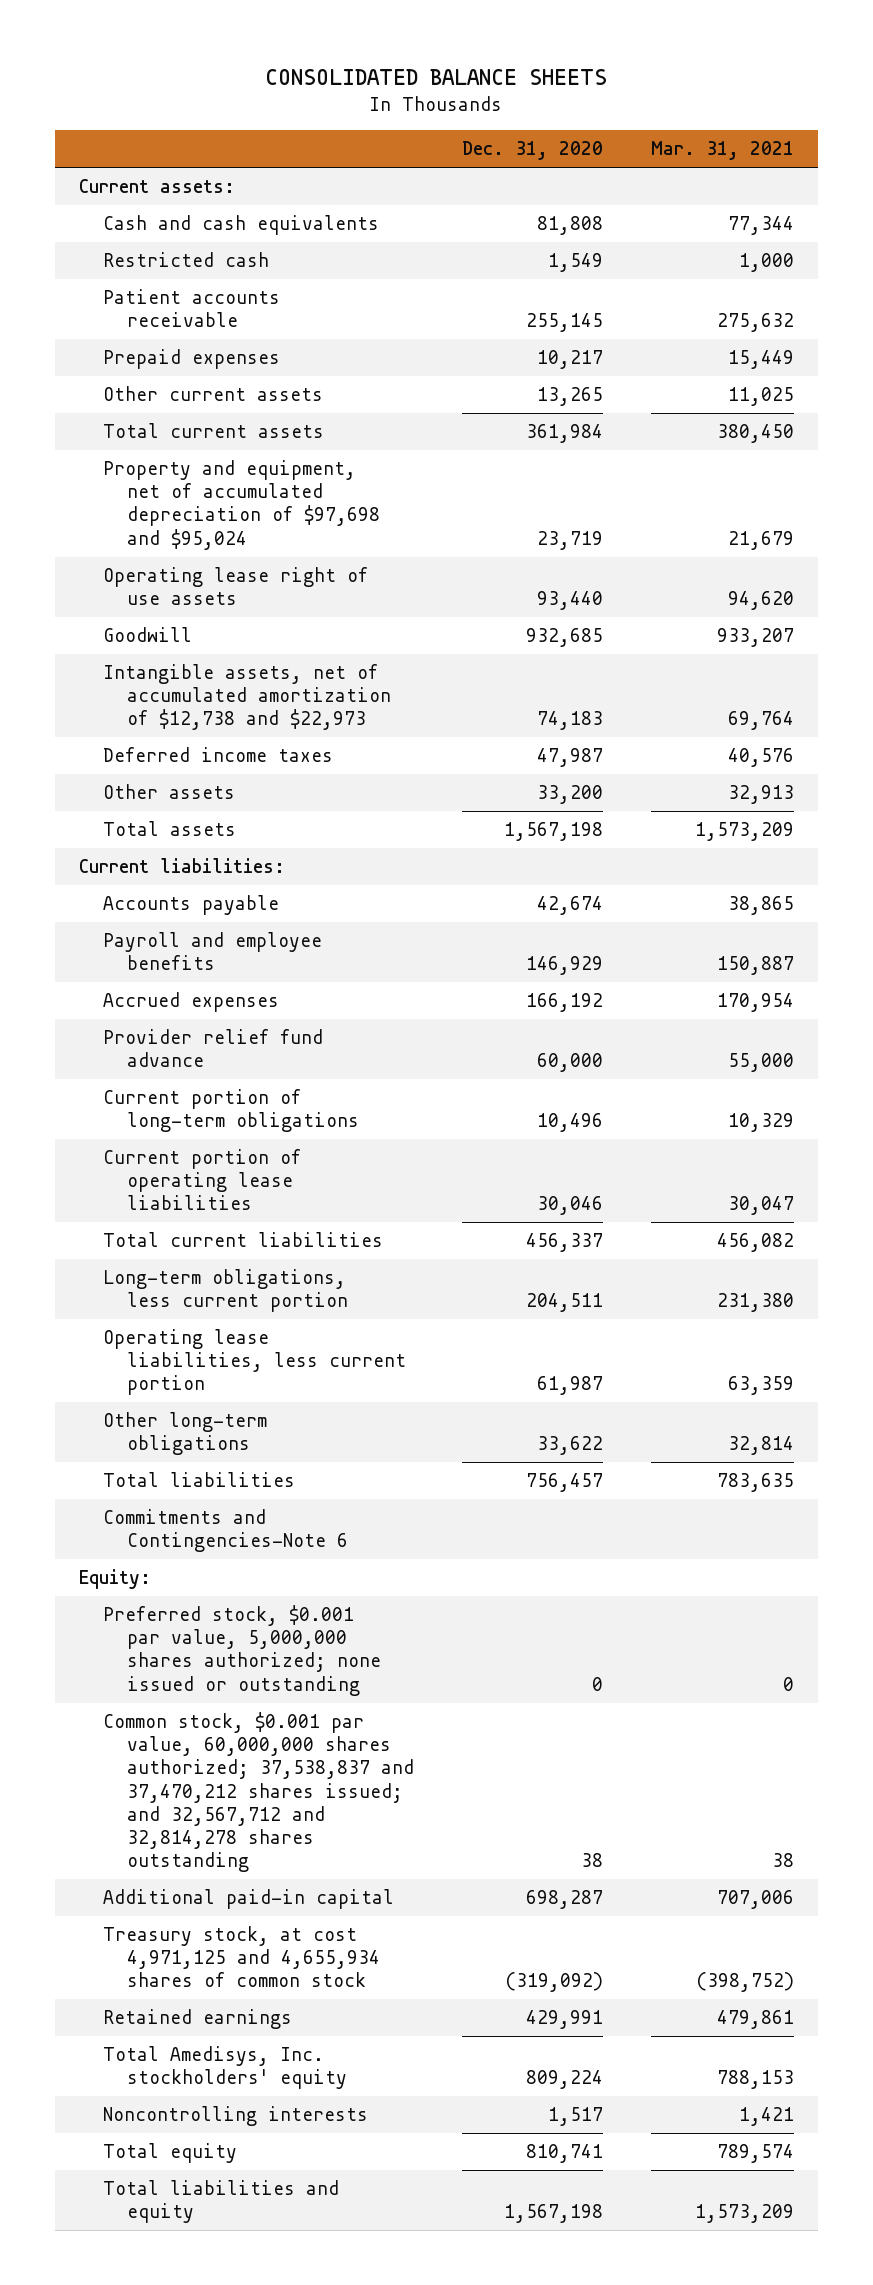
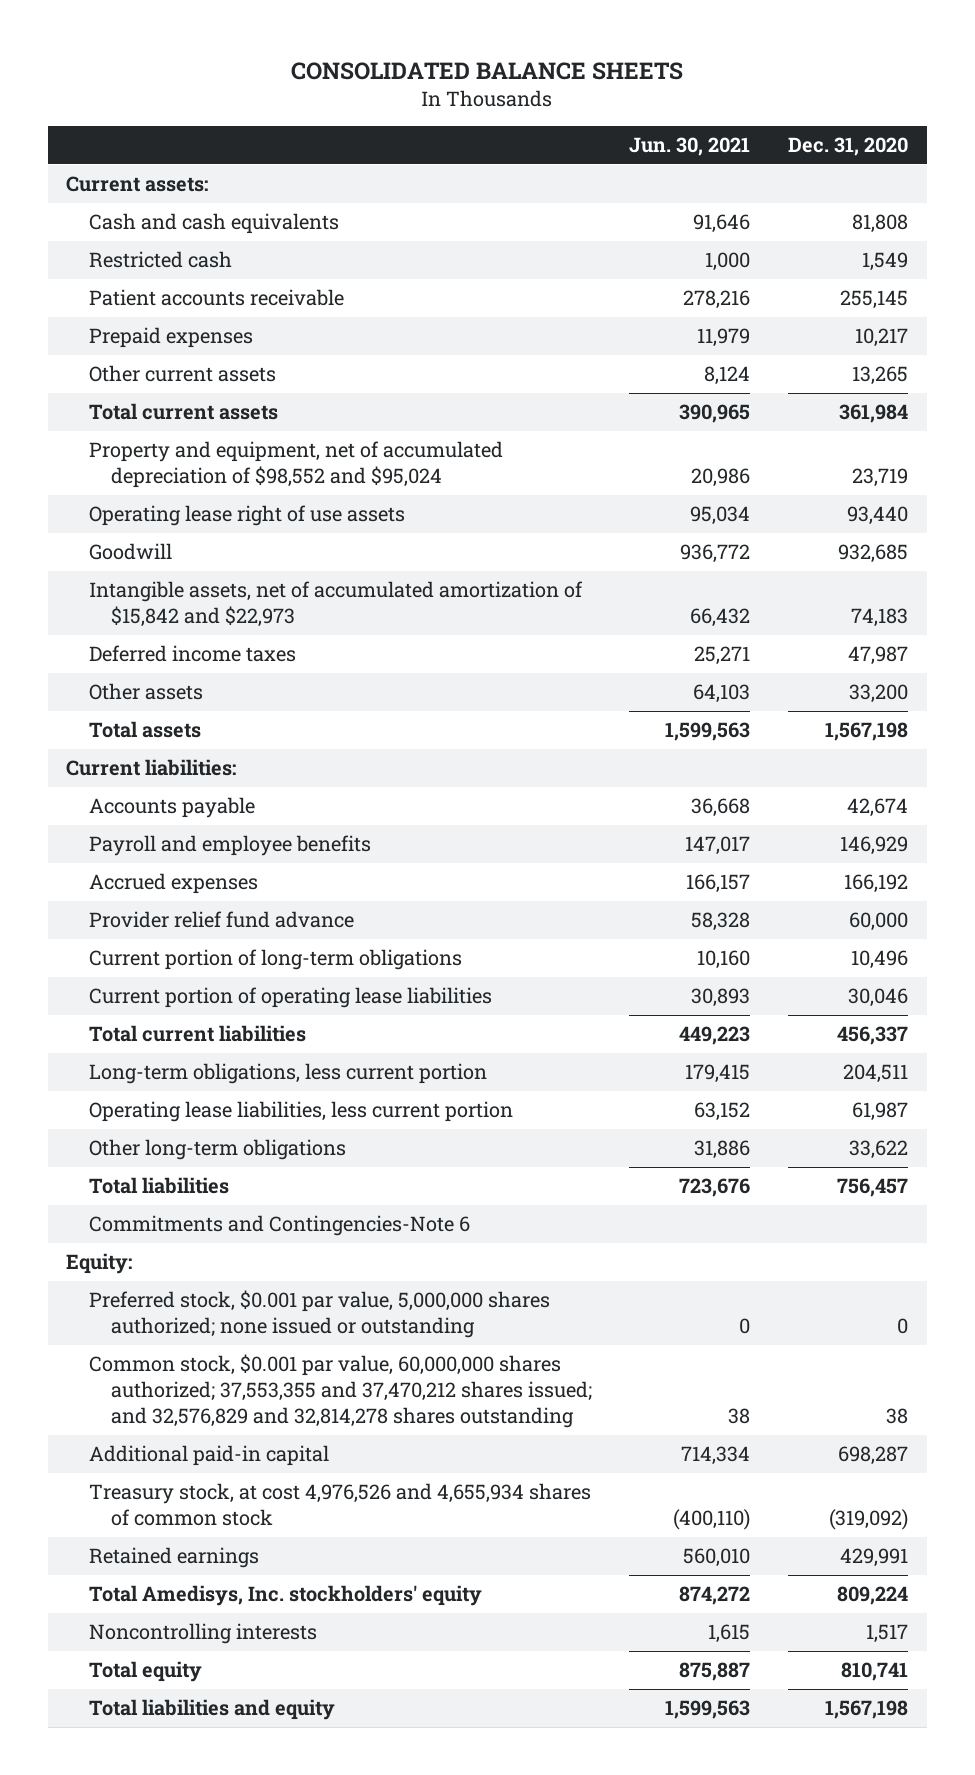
- | Dec. 31, 2020 | Mar. 31, 2021
+ | Jun. 30, 2021 | Dec. 31, 2020
- Property and equipment, net of accumulated depreciation of $97,698 and $95,024 | 23,719 | 21,679
+ Property and equipment, net of accumulated depreciation of $98,552 and $95,024 | 20,986 | 23,719
- Intangible assets, net of accumulated amortization of $12,738 and $22,973 | 74,183 | 69,764
+ Intangible assets, net of accumulated amortization of $15,842 and $22,973 | 66,432 | 74,183
- Common stock, $0.001 par value, 60,000,000 shares authorized; 37,538,837 and 37,470,212 shares issued; and 32,567,712 and 32,814,278 shares outstanding | 38 | 38
+ Common stock, $0.001 par value, 60,000,000 shares authorized; 37,553,355 and 37,470,212 shares issued; and 32,576,829 and 32,814,278 shares outstanding | 38 | 38
- Treasury stock, at cost 4,971,125 and 4,655,934 shares of common stock | (319,092) | (398,752)
+ Treasury stock, at cost 4,976,526 and 4,655,934 shares of common stock | (400,110) | (319,092)

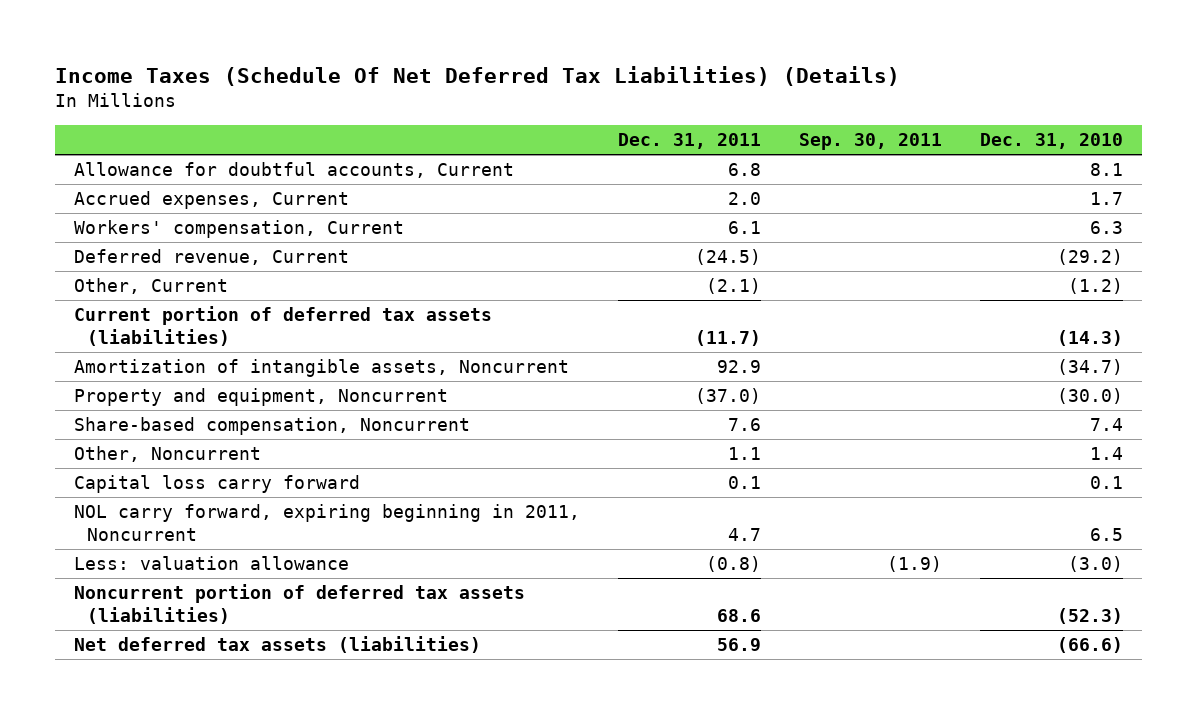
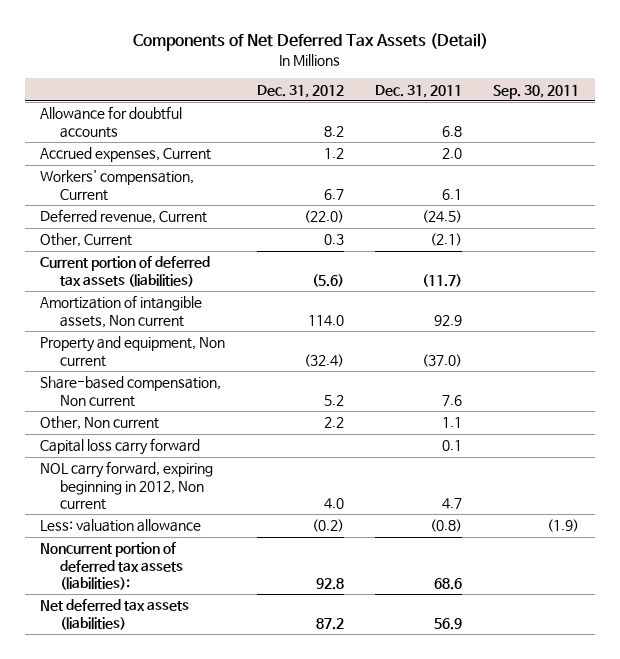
- Income Taxes (Schedule Of Net Deferred Tax Liabilities) (Details)
+ Components of Net Deferred Tax Assets (Detail)
- | Dec. 31, 2011 | Sep. 30, 2011 | Dec. 31, 2010
+ | Dec. 31, 2012 | Dec. 31, 2011 | Sep. 30, 2011
- Allowance for doubtful accounts, Current | 6.8 | | 8.1
+ Allowance for doubtful accounts | 8.2 | 6.8 |
- Amortization of intangible assets, Noncurrent | 92.9 | | (34.7)
- Property and equipment, Noncurrent | (37.0) | | (30.0)
- Share-based compensation, Noncurrent | 7.6 | | 7.4
- Other, Noncurrent | 1.1 | | 1.4
+ Amortization of intangible assets, Non current | 114.0 | 92.9 |
+ Property and equipment, Non current | (32.4) | (37.0) |
+ Share-based compensation, Non current | 5.2 | 7.6 |
+ Other, Non current | 2.2 | 1.1 |
- NOL carry forward, expiring beginning in 2011, Noncurrent | 4.7 | | 6.5
+ NOL carry forward, expiring beginning in 2012, Non current | 4.0 | 4.7 |
- Noncurrent portion of deferred tax assets (liabilities) | 68.6 | | (52.3)
+ Noncurrent portion of deferred tax assets (liabilities): | 92.8 | 68.6 |

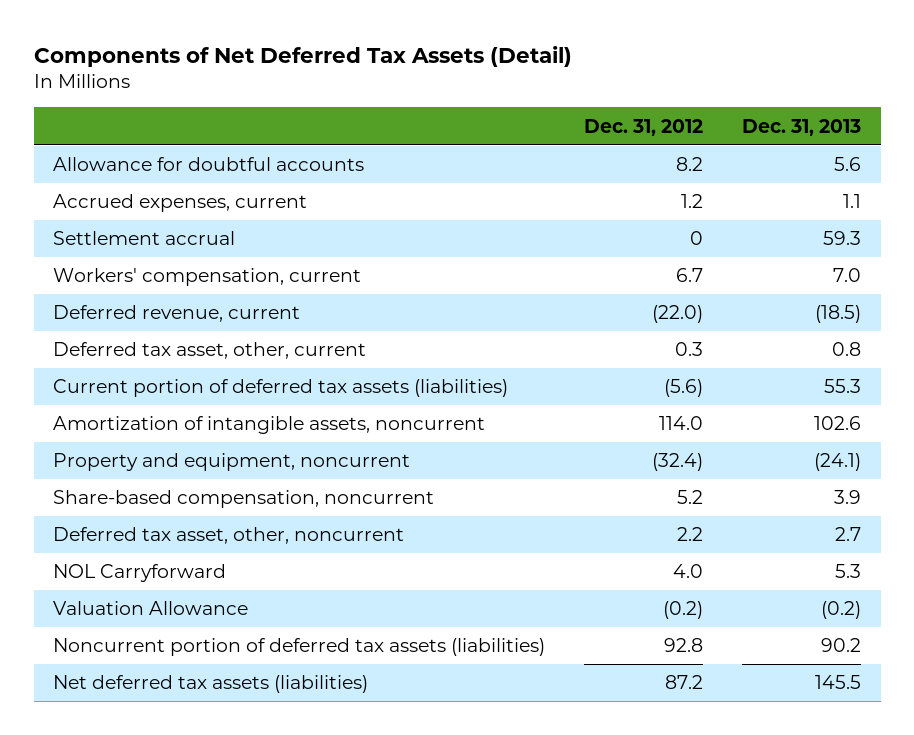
- | Dec. 31, 2012 | Dec. 31, 2011 | Sep. 30, 2011
+ | Dec. 31, 2012 | Dec. 31, 2013
- Accrued expenses, Current | 1.2 | 2.0 |
- Workers' compensation, Current | 6.7 | 6.1 |
- Deferred revenue, Current | (22.0) | (24.5) |
- Other, Current | 0.3 | (2.1) |
+ Accrued expenses, current | 1.2 | 1.1
+ Settlement accrual | 0 | 59.3
+ Workers' compensation, current | 6.7 | 7.0
+ Deferred revenue, current | (22.0) | (18.5)
+ Deferred tax asset, other, current | 0.3 | 0.8
- Amortization of intangible assets, Non current | 114.0 | 92.9 |
- Property and equipment, Non current | (32.4) | (37.0) |
- Share-based compensation, Non current | 5.2 | 7.6 |
- Other, Non current | 2.2 | 1.1 |
- Capital loss carry forward | | 0.1 |
- NOL carry forward, expiring beginning in 2012, Non current | 4.0 | 4.7 |
- Less: valuation allowance | (0.2) | (0.8) | (1.9)
- Noncurrent portion of deferred tax assets (liabilities): | 92.8 | 68.6 |
+ Amortization of intangible assets, noncurrent | 114.0 | 102.6
+ Property and equipment, noncurrent | (32.4) | (24.1)
+ Share-based compensation, noncurrent | 5.2 | 3.9
+ Deferred tax asset, other, noncurrent | 2.2 | 2.7
+ NOL Carryforward | 4.0 | 5.3
+ Valuation Allowance | (0.2) | (0.2)
+ Noncurrent portion of deferred tax assets (liabilities) | 92.8 | 90.2

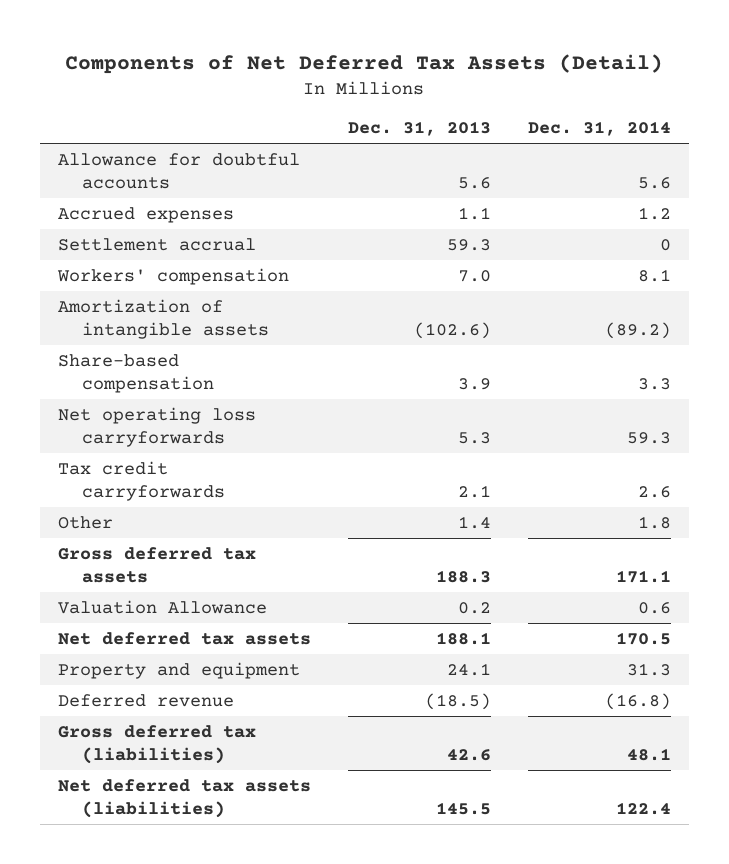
- | Dec. 31, 2012 | Dec. 31, 2013
+ | Dec. 31, 2013 | Dec. 31, 2014
- Accrued expenses, current | 1.2 | 1.1
+ Accrued expenses | 1.1 | 1.2
- Workers' compensation, current | 6.7 | 7.0
- Deferred revenue, current | (22.0) | (18.5)
- Deferred tax asset, other, current | 0.3 | 0.8
- Current portion of deferred tax assets (liabilities) | (5.6) | 55.3
- Amortization of intangible assets, noncurrent | 114.0 | 102.6
- Property and equipment, noncurrent | (32.4) | (24.1)
- Share-based compensation, noncurrent | 5.2 | 3.9
- Deferred tax asset, other, noncurrent | 2.2 | 2.7
- NOL Carryforward | 4.0 | 5.3
- Valuation Allowance | (0.2) | (0.2)
- Noncurrent portion of deferred tax assets (liabilities) | 92.8 | 90.2
+ Workers' compensation | 7.0 | 8.1
+ Amortization of intangible assets | (102.6) | (89.2)
+ Share-based compensation | 3.9 | 3.3
+ Net operating loss carryforwards | 5.3 | 59.3
+ Tax credit carryforwards | 2.1 | 2.6
+ Other | 1.4 | 1.8
+ Gross deferred tax assets | 188.3 | 171.1
+ Valuation Allowance | 0.2 | 0.6
+ Net deferred tax assets | 188.1 | 170.5
+ Property and equipment | 24.1 | 31.3
+ Deferred revenue | (18.5) | (16.8)
+ Gross deferred tax (liabilities) | 42.6 | 48.1

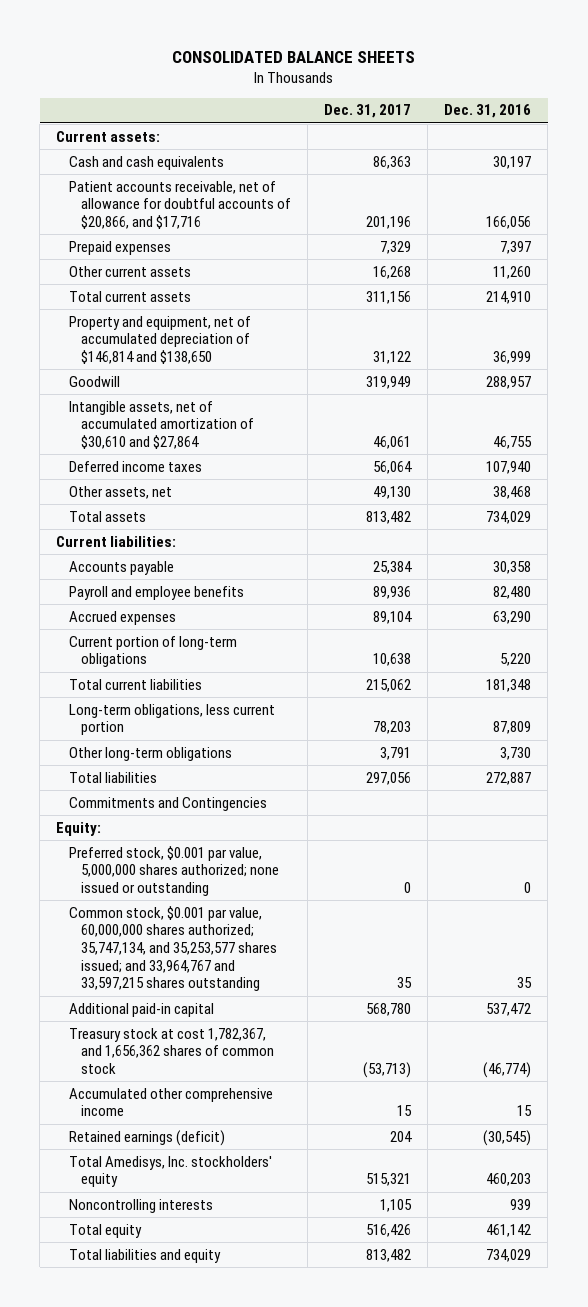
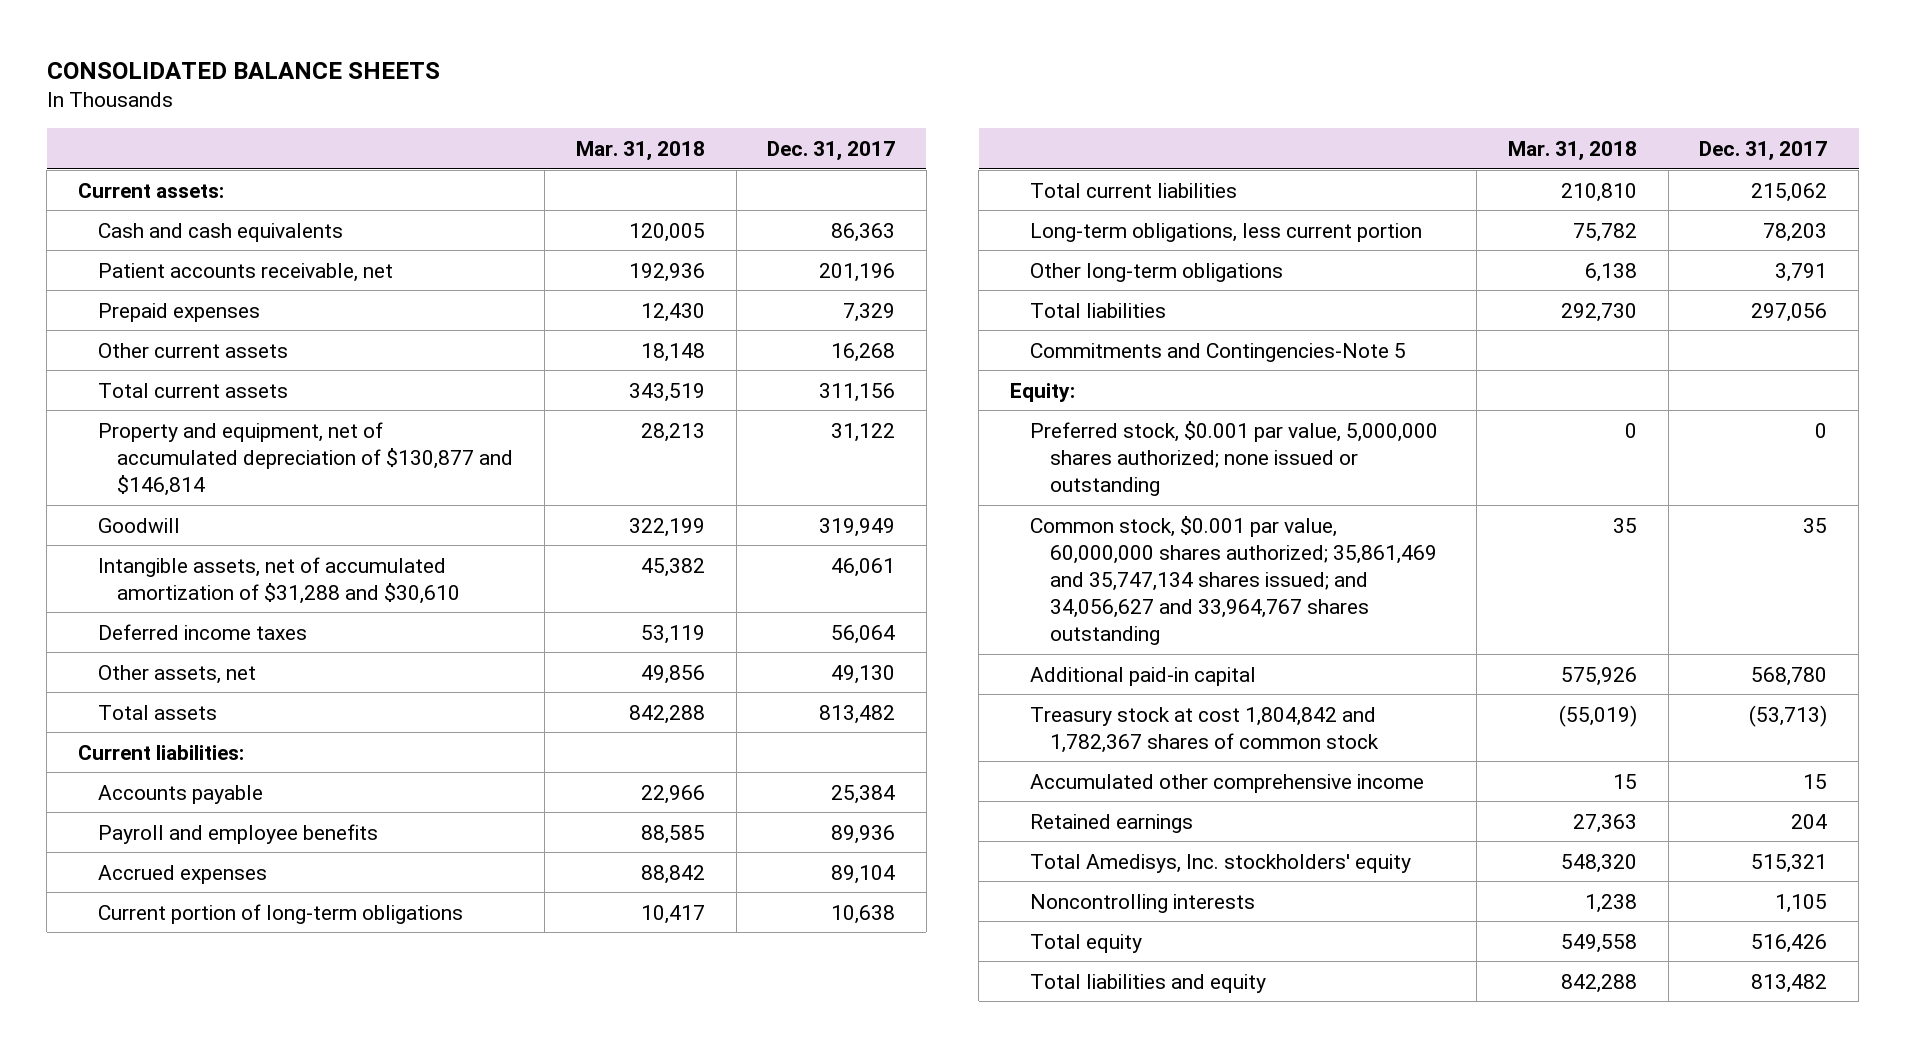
- | Dec. 31, 2017 | Dec. 31, 2016
+ | Mar. 31, 2018 | Dec. 31, 2017
- Patient accounts receivable, net of allowance for doubtful accounts of $20,866, and $17,716 | 201,196 | 166,056
+ Patient accounts receivable, net | 192,936 | 201,196
- Property and equipment, net of accumulated depreciation of $146,814 and $138,650 | 31,122 | 36,999
+ Property and equipment, net of accumulated depreciation of $130,877 and $146,814 | 28,213 | 31,122
- Intangible assets, net of accumulated amortization of $30,610 and $27,864 | 46,061 | 46,755
+ Intangible assets, net of accumulated amortization of $31,288 and $30,610 | 45,382 | 46,061
- Commitments and Contingencies
+ Commitments and Contingencies-Note 5
- Common stock, $0.001 par value, 60,000,000 shares authorized; 35,747,134, and 35,253,577 shares issued; and 33,964,767 and 33,597,215 shares outstanding | 35 | 35
+ Common stock, $0.001 par value, 60,000,000 shares authorized; 35,861,469 and 35,747,134 shares issued; and 34,056,627 and 33,964,767 shares outstanding | 35 | 35
- Treasury stock at cost 1,782,367, and 1,656,362 shares of common stock | (53,713) | (46,774)
+ Treasury stock at cost 1,804,842 and 1,782,367 shares of common stock | (55,019) | (53,713)
- Retained earnings (deficit) | 204 | (30,545)
+ Retained earnings | 27,363 | 204

